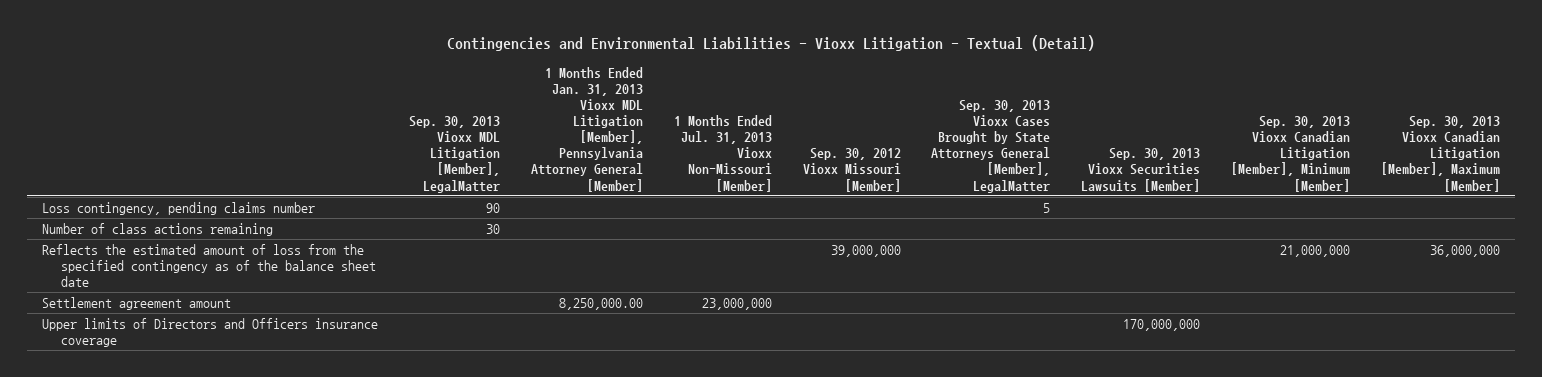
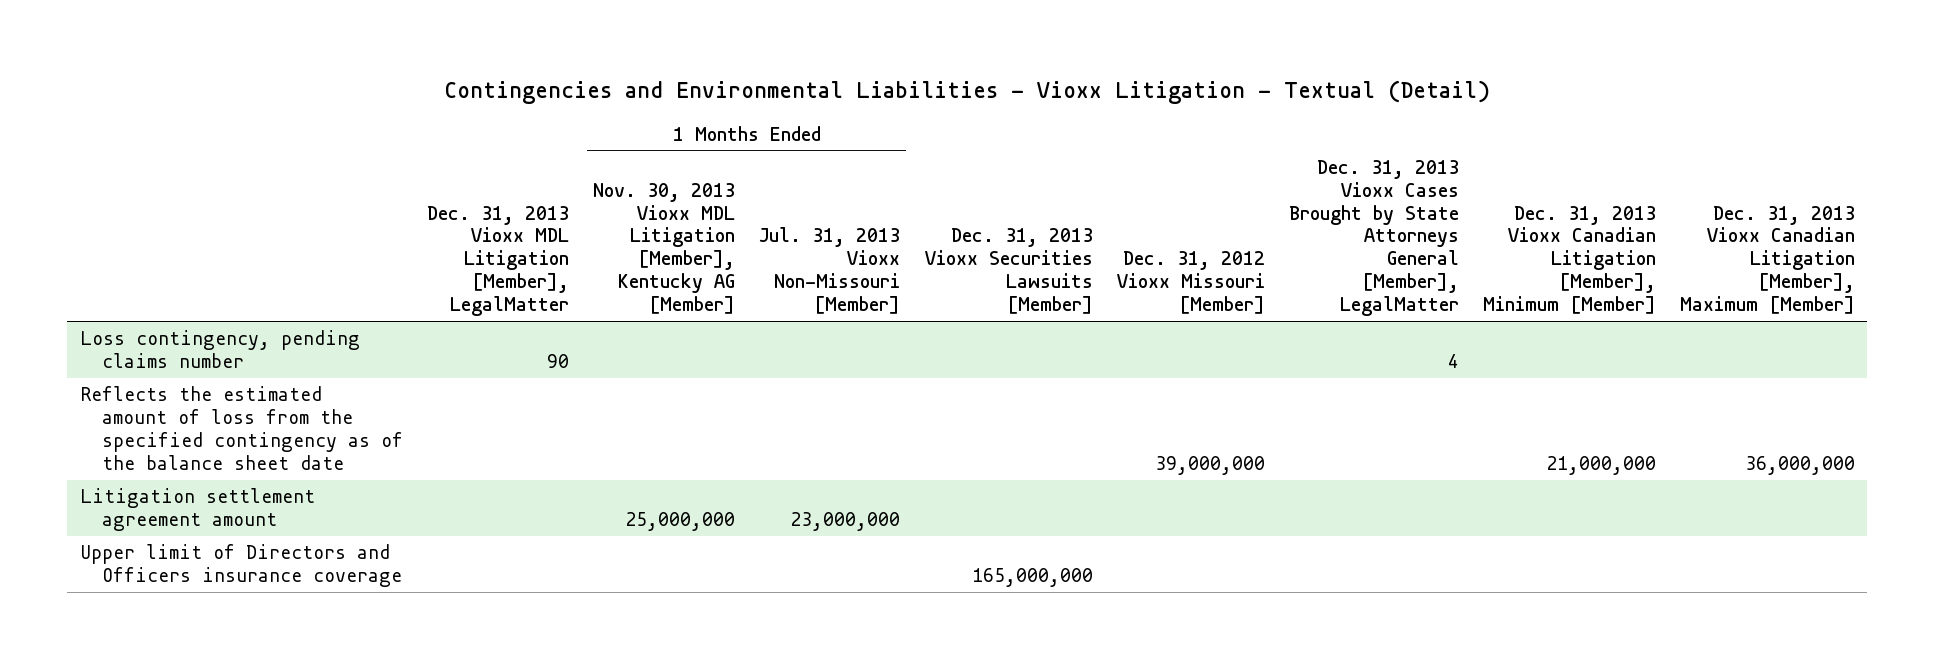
- | Sep. 30, 2013 Vioxx MDL Litigation [Member], LegalMatter | 1 Months Ended Jan. 31, 2013 Vioxx MDL Litigation [Member], Pennsylvania Attorney General [Member] | 1 Months Ended Jul. 31, 2013 Vioxx Non-Missouri [Member] | Sep. 30, 2012 Vioxx Missouri [Member] | Sep. 30, 2013 Vioxx Cases Brought by State Attorneys General [Member], LegalMatter | Sep. 30, 2013 Vioxx Securities Lawsuits [Member] | Sep. 30, 2013 Vioxx Canadian Litigation [Member], Minimum [Member] | Sep. 30, 2013 Vioxx Canadian Litigation [Member], Maximum [Member]
+ | Dec. 31, 2013 Vioxx MDL Litigation [Member], LegalMatter | 1 Months Ended Nov. 30, 2013 Vioxx MDL Litigation [Member], Kentucky AG [Member] | 1 Months Ended Jul. 31, 2013 Vioxx Non-Missouri [Member] | Dec. 31, 2013 Vioxx Securities Lawsuits [Member] | Dec. 31, 2012 Vioxx Missouri [Member] | Dec. 31, 2013 Vioxx Cases Brought by State Attorneys General [Member], LegalMatter | Dec. 31, 2013 Vioxx Canadian Litigation [Member], Minimum [Member] | Dec. 31, 2013 Vioxx Canadian Litigation [Member], Maximum [Member]
- Number of class actions remaining | 30 | | | | | | |
- Settlement agreement amount | | 8,250,000.00 | 23,000,000 | | | | |
- Upper limits of Directors and Officers insurance coverage | | | | | | 170,000,000 | |
+ Litigation settlement agreement amount | | 25,000,000 | 23,000,000 | | | | |
+ Upper limit of Directors and Officers insurance coverage | | | | 165,000,000 | | | |

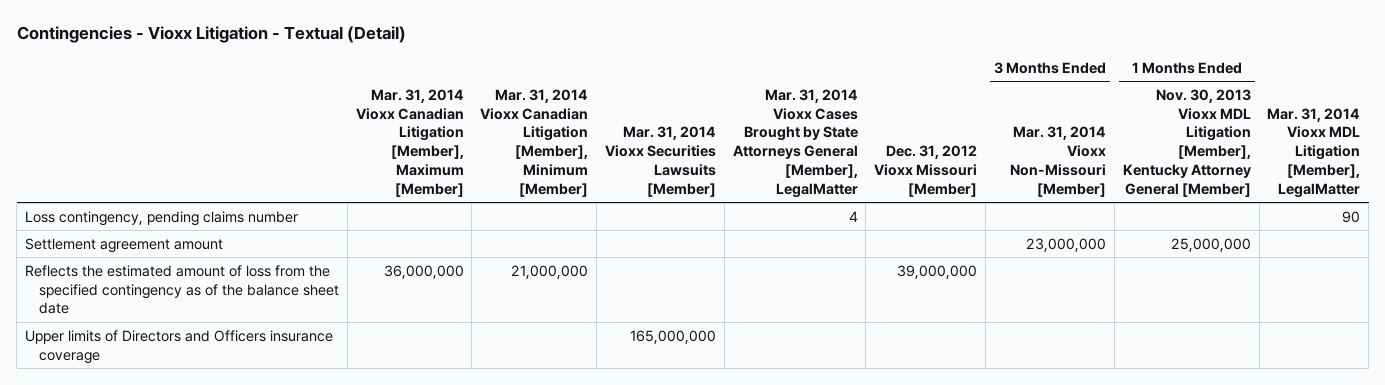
- Contingencies and Environmental Liabilities - Vioxx Litigation - Textual (Detail)
+ Contingencies - Vioxx Litigation - Textual (Detail)
- | Dec. 31, 2013 Vioxx MDL Litigation [Member], LegalMatter | 1 Months Ended Nov. 30, 2013 Vioxx MDL Litigation [Member], Kentucky AG [Member] | 1 Months Ended Jul. 31, 2013 Vioxx Non-Missouri [Member] | Dec. 31, 2013 Vioxx Securities Lawsuits [Member] | Dec. 31, 2012 Vioxx Missouri [Member] | Dec. 31, 2013 Vioxx Cases Brought by State Attorneys General [Member], LegalMatter | Dec. 31, 2013 Vioxx Canadian Litigation [Member], Minimum [Member] | Dec. 31, 2013 Vioxx Canadian Litigation [Member], Maximum [Member]
+ | Mar. 31, 2014 Vioxx Canadian Litigation [Member], Maximum [Member] | Mar. 31, 2014 Vioxx Canadian Litigation [Member], Minimum [Member] | Mar. 31, 2014 Vioxx Securities Lawsuits [Member] | Mar. 31, 2014 Vioxx Cases Brought by State Attorneys General [Member], LegalMatter | Dec. 31, 2012 Vioxx Missouri [Member] | 3 Months Ended Mar. 31, 2014 Vioxx Non-Missouri [Member] | 1 Months Ended Nov. 30, 2013 Vioxx MDL Litigation [Member], Kentucky Attorney General [Member] | Mar. 31, 2014 Vioxx MDL Litigation [Member], LegalMatter
+ Settlement agreement amount | | | | | | 23,000,000 | 25,000,000 |
- Litigation settlement agreement amount | | 25,000,000 | 23,000,000 | | | | |
- Upper limit of Directors and Officers insurance coverage | | | | 165,000,000 | | | |
+ Upper limits of Directors and Officers insurance coverage | | | 165,000,000 | | | | |

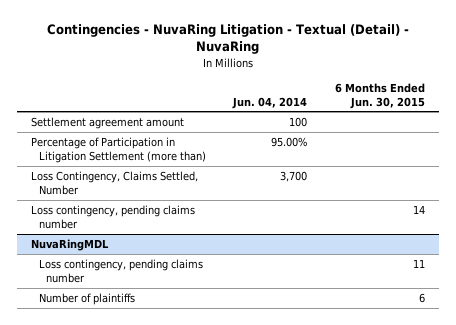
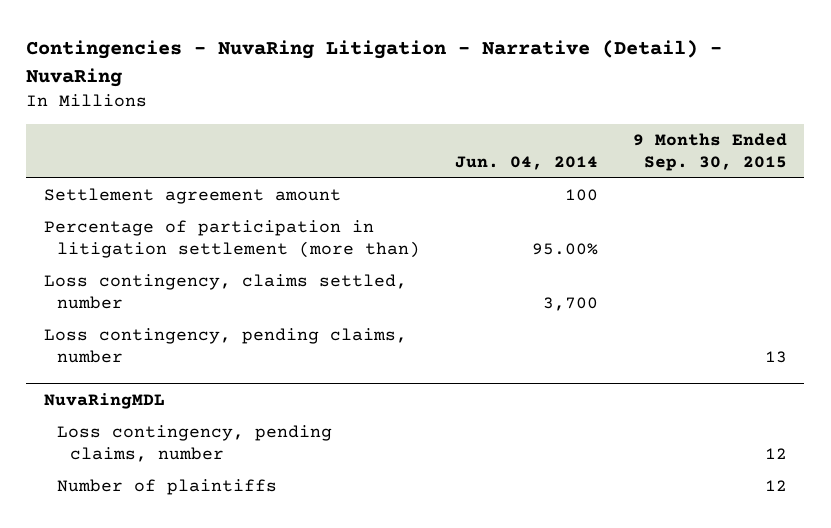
- Contingencies - NuvaRing Litigation - Textual (Detail) - NuvaRing
+ Contingencies - NuvaRing Litigation - Narrative (Detail) - NuvaRing
- | Jun. 04, 2014 | 6 Months Ended Jun. 30, 2015
+ | Jun. 04, 2014 | 9 Months Ended Sep. 30, 2015
- Percentage of Participation in Litigation Settlement (more than) | 95.00% |
- Loss Contingency, Claims Settled, Number | 3,700 |
- Loss contingency, pending claims number | | 14
+ Percentage of participation in litigation settlement (more than) | 95.00% |
+ Loss contingency, claims settled, number | 3,700 |
+ Loss contingency, pending claims, number | | 13
@ NuvaRingMDL
- Loss contingency, pending claims number | | 11
+ Loss contingency, pending claims, number | | 12

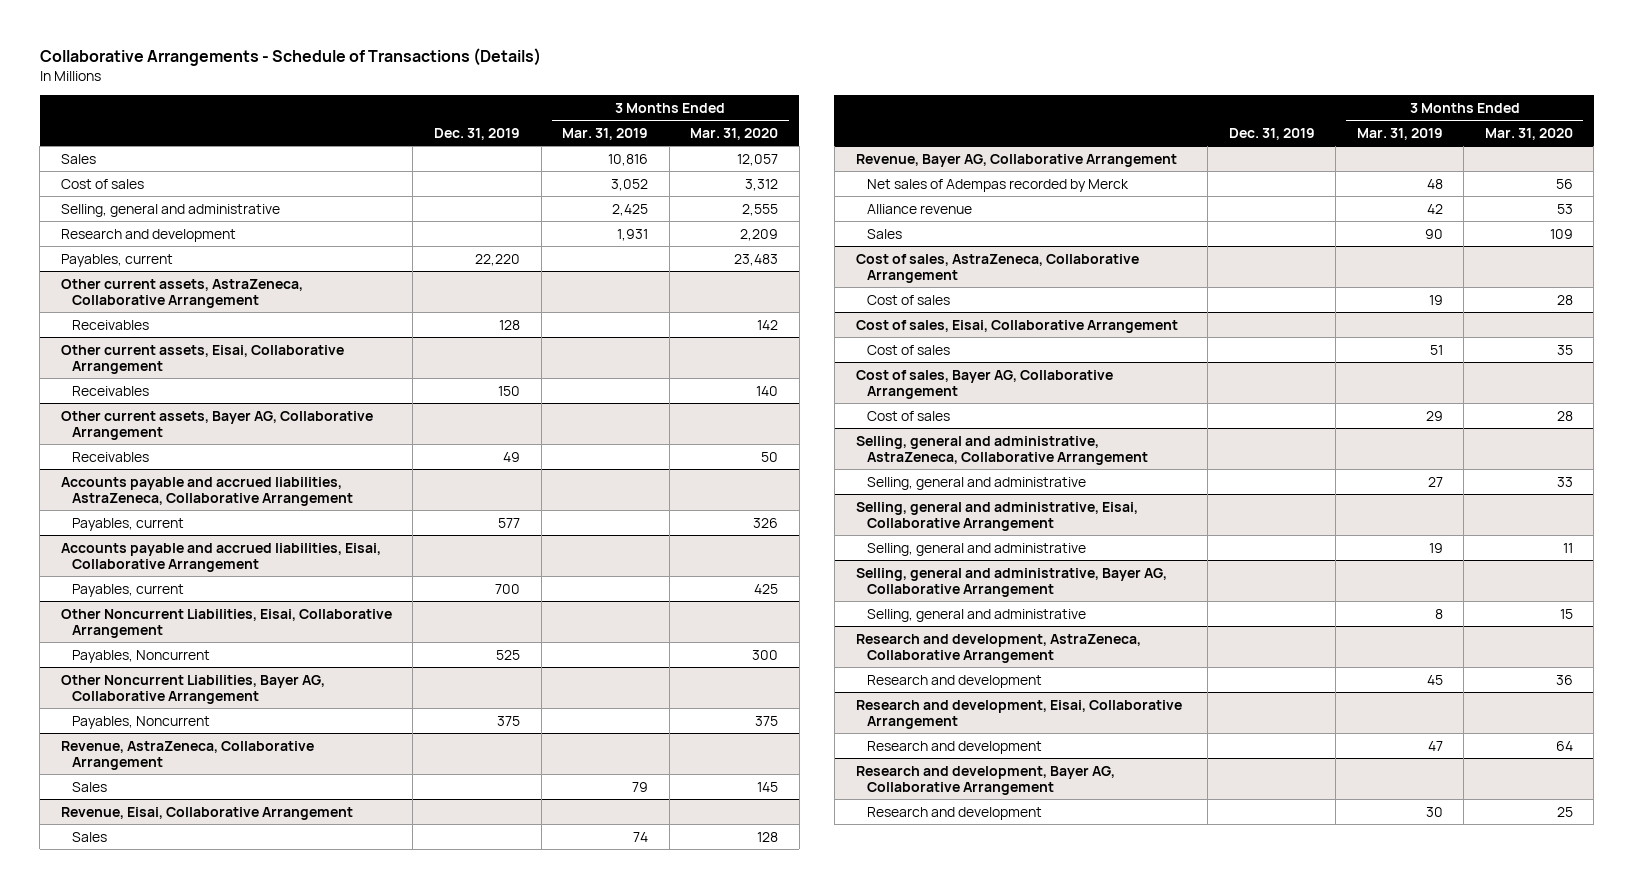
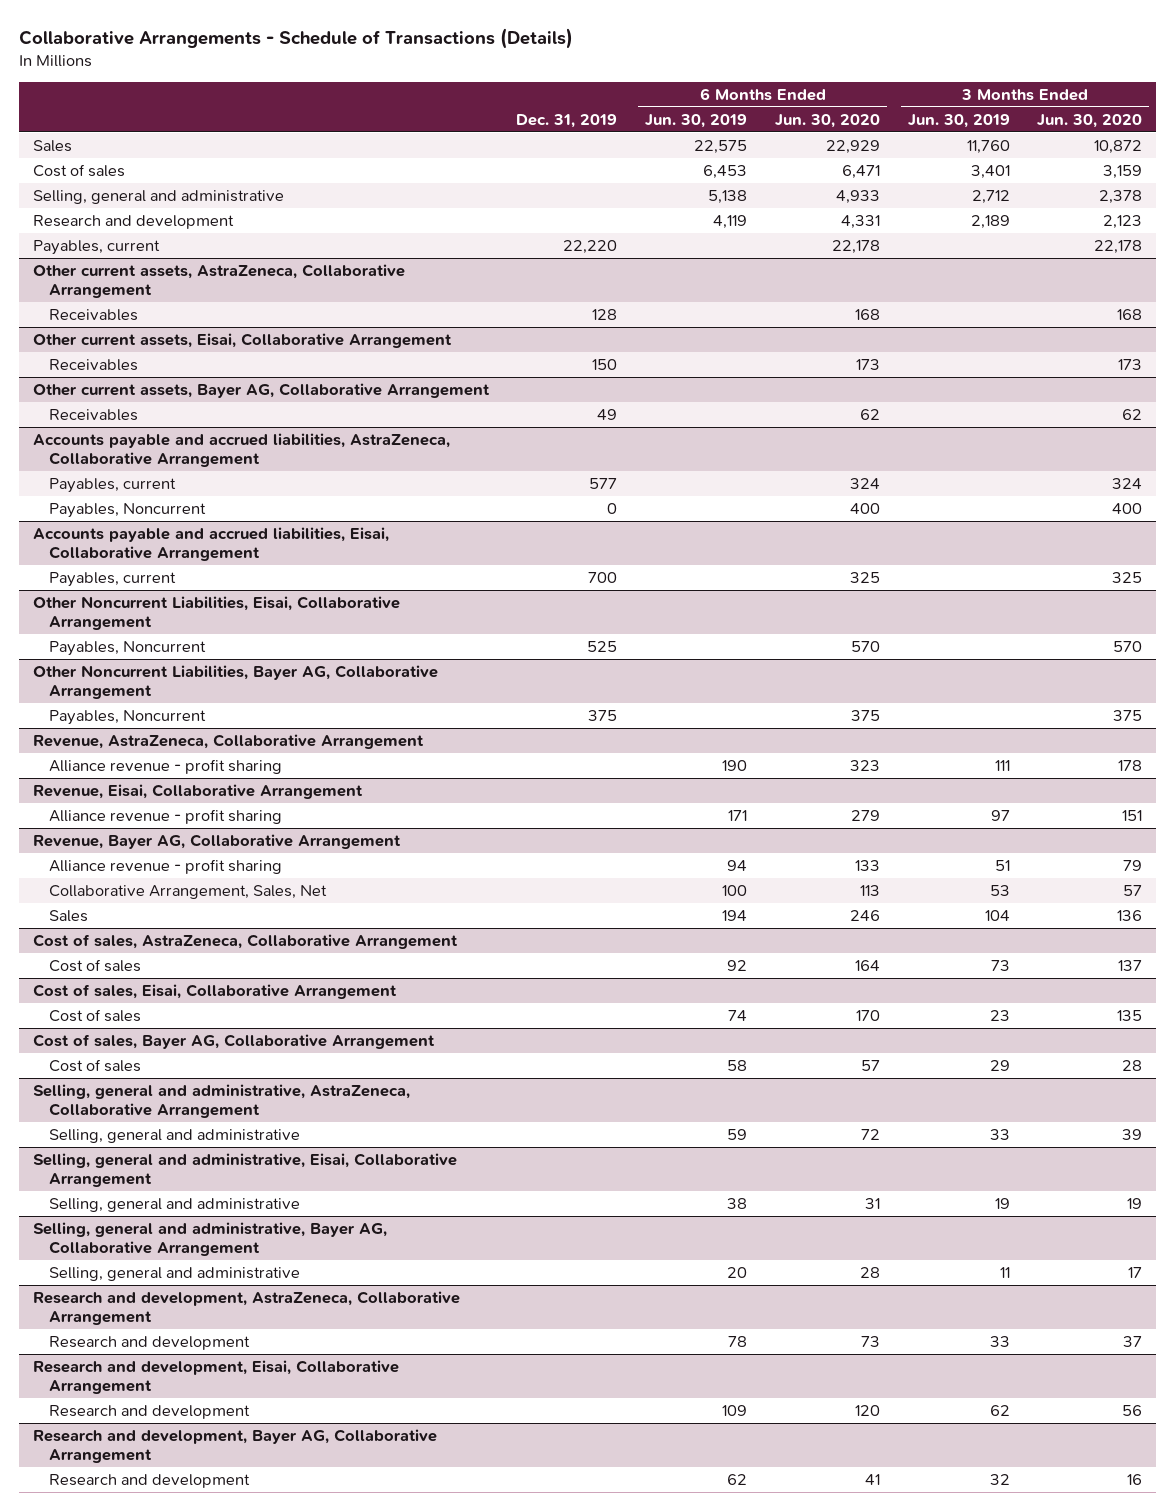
- | Dec. 31, 2019 | 3 Months Ended Mar. 31, 2019 | 3 Months Ended Mar. 31, 2020
+ | Dec. 31, 2019 | 6 Months Ended Jun. 30, 2019 | 6 Months Ended Jun. 30, 2020 | 3 Months Ended Jun. 30, 2019 | 3 Months Ended Jun. 30, 2020
@ Accounts payable and accrued liabilities, AstraZeneca, Collaborative Arrangement
+ Payables, Noncurrent | 0 | | 400 | | 400
@ Revenue, AstraZeneca, Collaborative Arrangement
- Sales | | 79 | 145
+ Alliance revenue - profit sharing | | 190 | 323 | 111 | 178
@ Revenue, Eisai, Collaborative Arrangement
- Sales | | 74 | 128
+ Alliance revenue - profit sharing | | 171 | 279 | 97 | 151
@ Revenue, Bayer AG, Collaborative Arrangement
- Net sales of Adempas recorded by Merck | | 48 | 56
- Alliance revenue | | 42 | 53
+ Alliance revenue - profit sharing | | 94 | 133 | 51 | 79
+ Collaborative Arrangement, Sales, Net | | 100 | 113 | 53 | 57

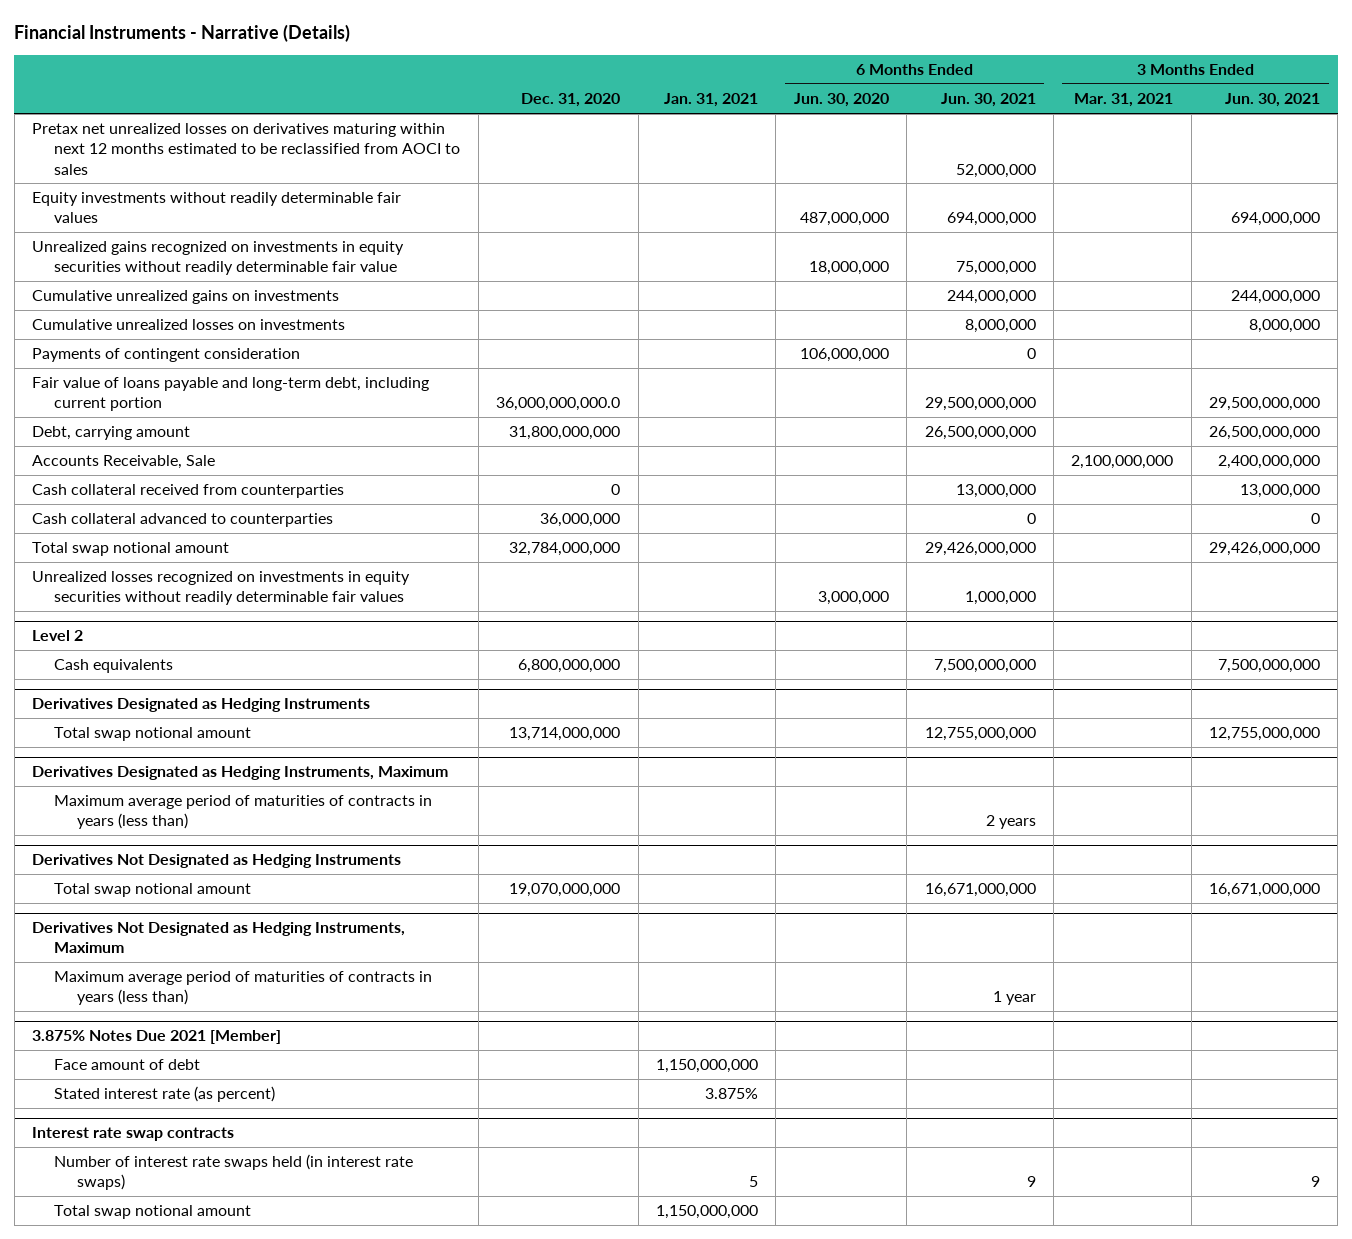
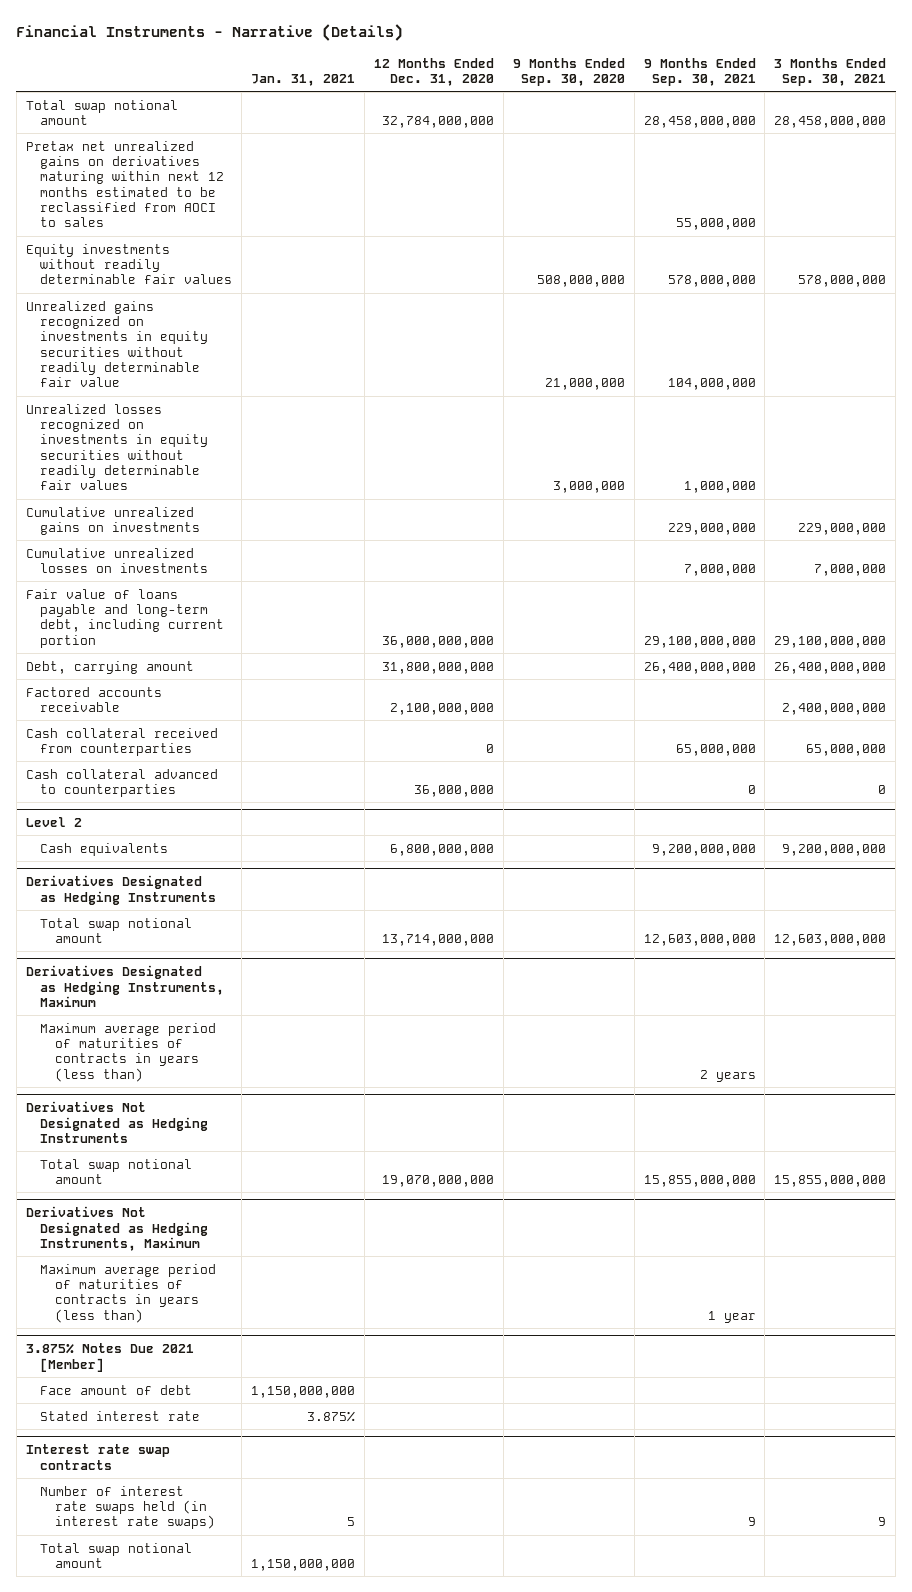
- | Dec. 31, 2020 | Jan. 31, 2021 | 6 Months Ended Jun. 30, 2020 | 6 Months Ended Jun. 30, 2021 | 3 Months Ended Mar. 31, 2021 | 3 Months Ended Jun. 30, 2021
+ | Jan. 31, 2021 | 12 Months Ended Dec. 31, 2020 | 9 Months Ended Sep. 30, 2020 | 9 Months Ended Sep. 30, 2021 | 3 Months Ended Sep. 30, 2021
- Pretax net unrealized losses on derivatives maturing within next 12 months estimated to be reclassified from AOCI to sales | | | | 52,000,000 | |
moved up: Total swap notional amount | | 32,784,000,000 | | 28,458,000,000 | 28,458,000,000
+ Pretax net unrealized gains on derivatives maturing within next 12 months estimated to be reclassified from AOCI to sales | | | | 55,000,000 |
moved up: Unrealized losses recognized on investments in equity securities without readily determinable fair values | | | 3,000,000 | 1,000,000 |
- Payments of contingent consideration | | | 106,000,000 | 0 | |
- Accounts Receivable, Sale | | | | | 2,100,000,000 | 2,400,000,000
+ Factored accounts receivable | | 2,100,000,000 | | | 2,400,000,000
@ 3.875% Notes Due 2021 [Member]
- Stated interest rate (as percent) | | 3.875% | | | |
+ Stated interest rate | 3.875% | | | |

